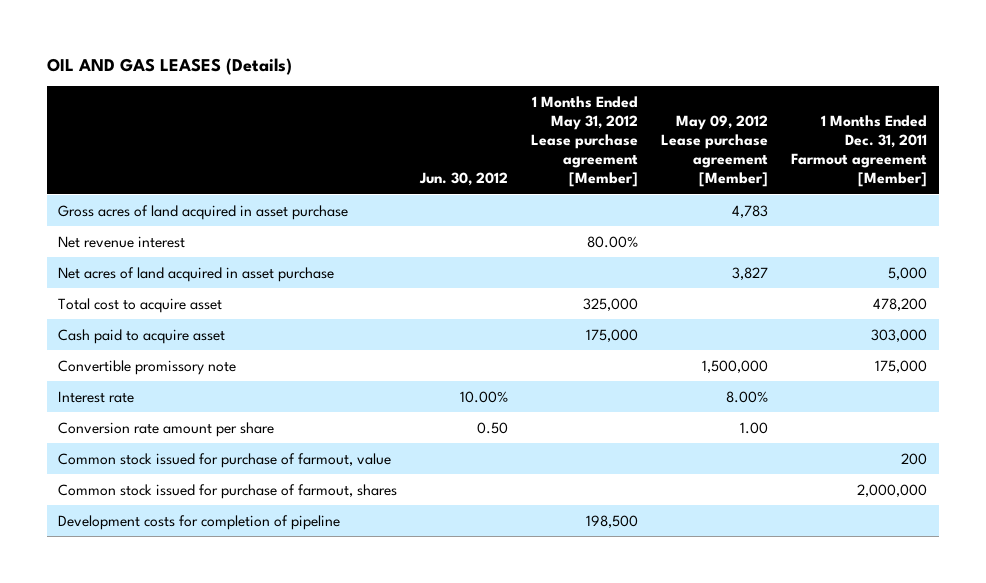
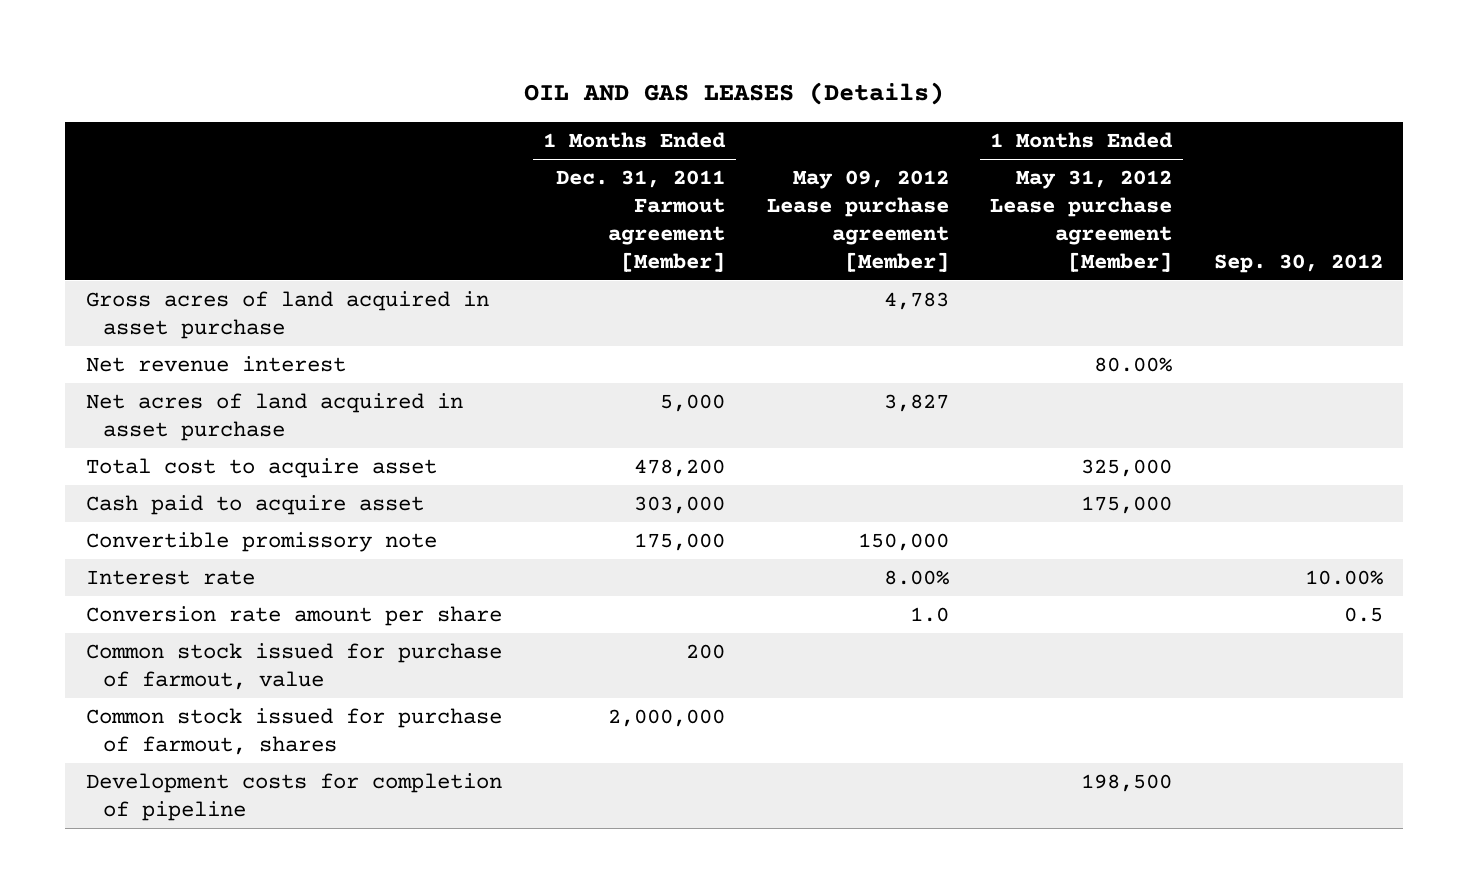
- | Jun. 30, 2012 | 1 Months Ended May 31, 2012 Lease purchase agreement [Member] | May 09, 2012 Lease purchase agreement [Member] | 1 Months Ended Dec. 31, 2011 Farmout agreement [Member]
+ | 1 Months Ended Dec. 31, 2011 Farmout agreement [Member] | May 09, 2012 Lease purchase agreement [Member] | 1 Months Ended May 31, 2012 Lease purchase agreement [Member] | Sep. 30, 2012
- Convertible promissory note | | | 1,500,000 | 175,000
+ Convertible promissory note | 175,000 | 150,000 | |
- Conversion rate amount per share | 0.50 | | 1.00 |
+ Conversion rate amount per share | | 1.0 | | 0.5

